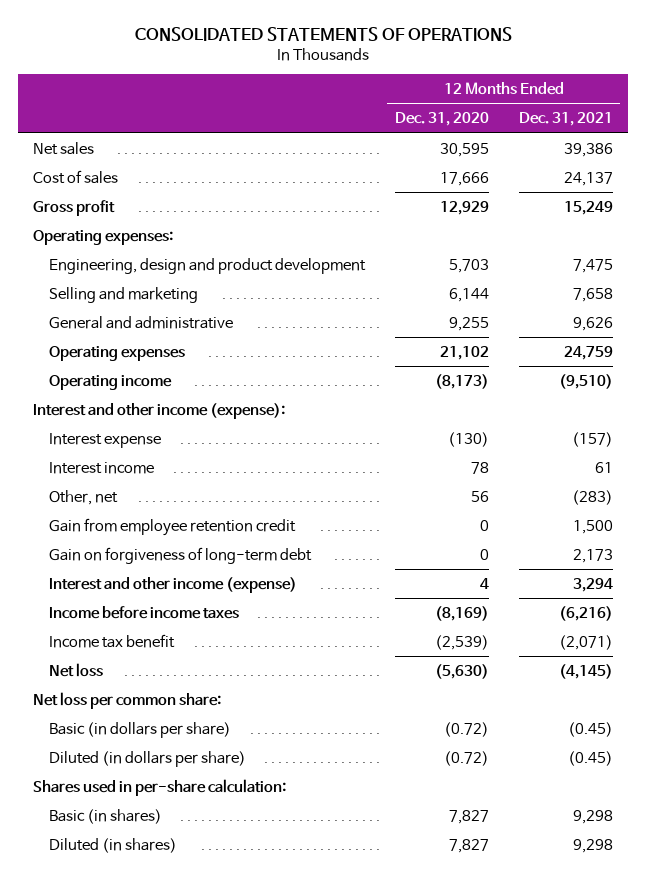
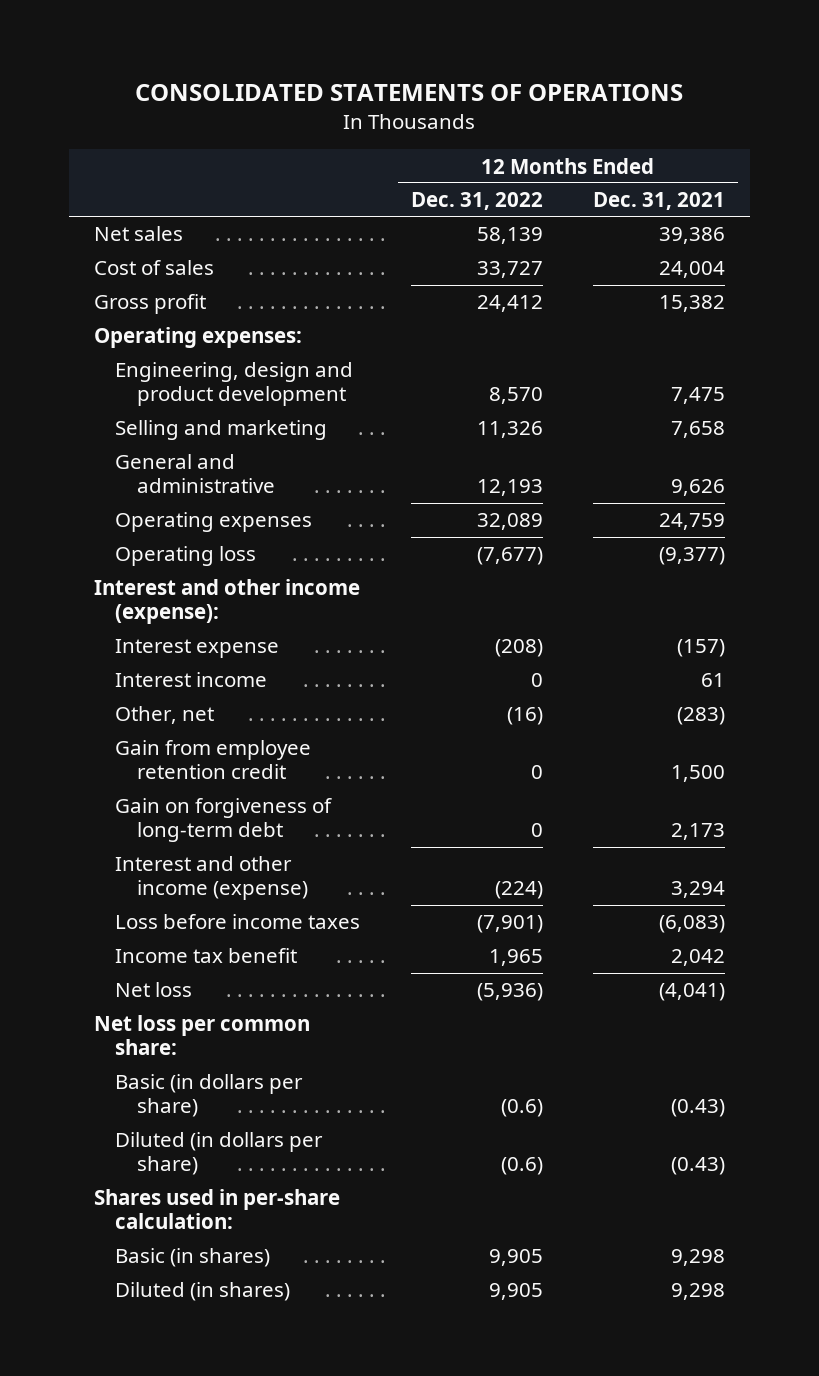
- | 12 Months Ended Dec. 31, 2020 | 12 Months Ended Dec. 31, 2021
+ | 12 Months Ended Dec. 31, 2022 | 12 Months Ended Dec. 31, 2021
- Cost of sales | 17,666 | 24,137
- Gross profit | 12,929 | 15,249
+ Cost of sales | 33,727 | 24,004
+ Gross profit | 24,412 | 15,382
- Operating income | (8,173) | (9,510)
+ Operating loss | (7,677) | (9,377)
- Income before income taxes | (8,169) | (6,216)
- Income tax benefit | (2,539) | (2,071)
- Net loss | (5,630) | (4,145)
+ Loss before income taxes | (7,901) | (6,083)
+ Income tax benefit | 1,965 | 2,042
+ Net loss | (5,936) | (4,041)
- Basic (in dollars per share) | (0.72) | (0.45)
- Diluted (in dollars per share) | (0.72) | (0.45)
+ Basic (in dollars per share) | (0.6) | (0.43)
+ Diluted (in dollars per share) | (0.6) | (0.43)

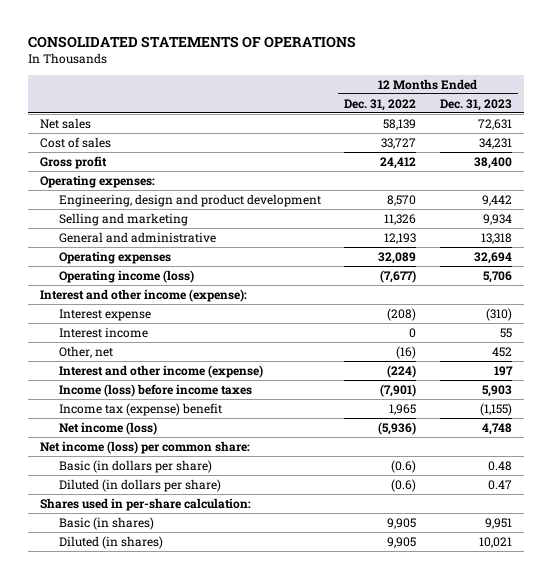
- | 12 Months Ended Dec. 31, 2022 | 12 Months Ended Dec. 31, 2021
+ | 12 Months Ended Dec. 31, 2022 | 12 Months Ended Dec. 31, 2023
- Operating loss | (7,677) | (9,377)
+ Operating income (loss) | (7,677) | 5,706
- Gain from employee retention credit | 0 | 1,500
- Gain on forgiveness of long-term debt | 0 | 2,173
- Loss before income taxes | (7,901) | (6,083)
- Income tax benefit | 1,965 | 2,042
- Net loss | (5,936) | (4,041)
- Net loss per common share:
+ Income (loss) before income taxes | (7,901) | 5,903
+ Income tax (expense) benefit | 1,965 | (1,155)
+ Net income (loss) | (5,936) | 4,748
+ Net income (loss) per common share:

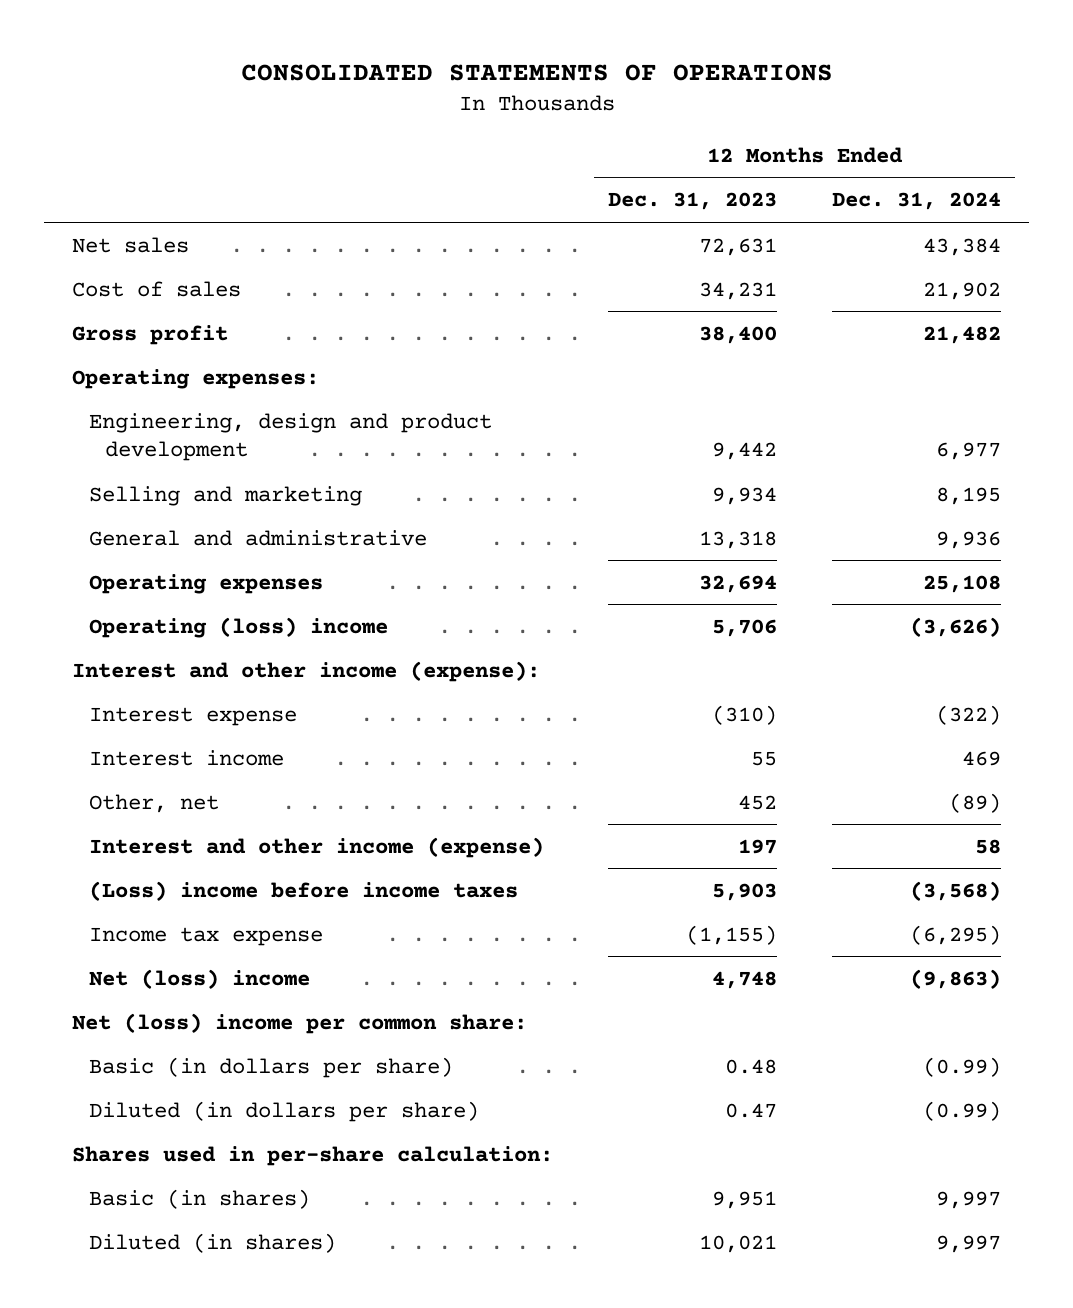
- | 12 Months Ended Dec. 31, 2022 | 12 Months Ended Dec. 31, 2023
+ | 12 Months Ended Dec. 31, 2023 | 12 Months Ended Dec. 31, 2024
- Operating income (loss) | (7,677) | 5,706
+ Operating (loss) income | 5,706 | (3,626)
- Income (loss) before income taxes | (7,901) | 5,903
- Income tax (expense) benefit | 1,965 | (1,155)
- Net income (loss) | (5,936) | 4,748
- Net income (loss) per common share:
+ (Loss) income before income taxes | 5,903 | (3,568)
+ Income tax expense | (1,155) | (6,295)
+ Net (loss) income | 4,748 | (9,863)
+ Net (loss) income per common share:

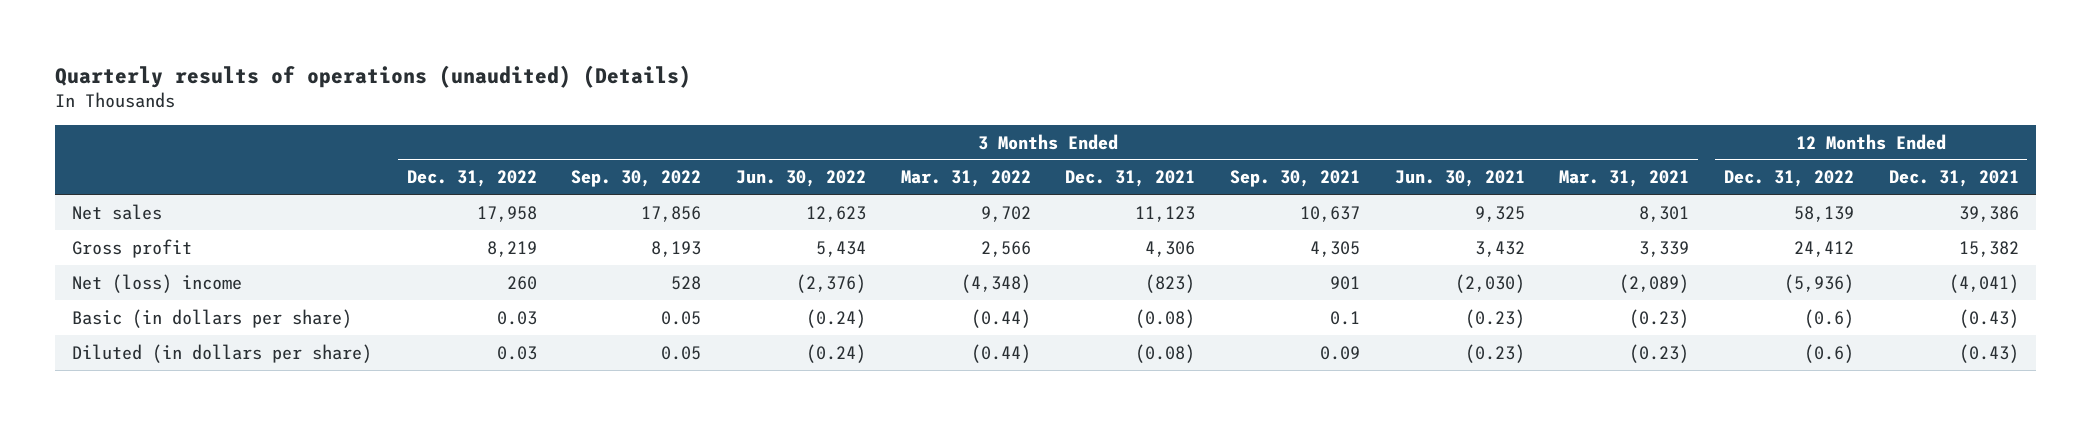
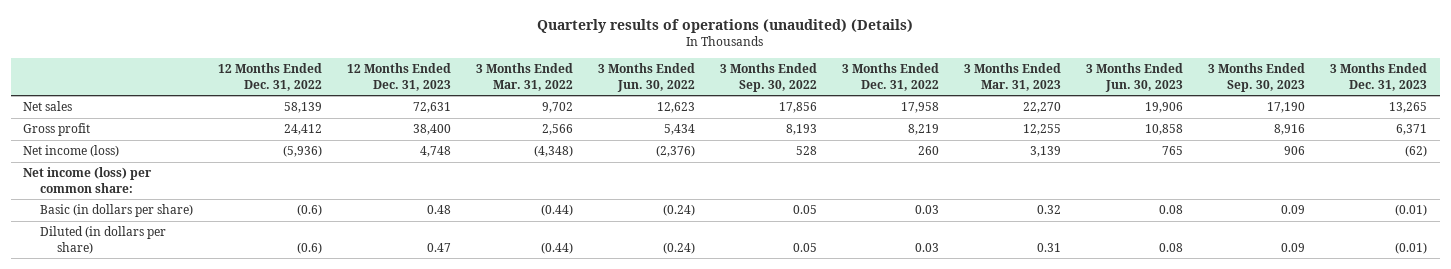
- | 3 Months Ended Dec. 31, 2022 | 3 Months Ended Sep. 30, 2022 | 3 Months Ended Jun. 30, 2022 | 3 Months Ended Mar. 31, 2022 | 3 Months Ended Dec. 31, 2021 | 3 Months Ended Sep. 30, 2021 | 3 Months Ended Jun. 30, 2021 | 3 Months Ended Mar. 31, 2021 | 12 Months Ended Dec. 31, 2022 | 12 Months Ended Dec. 31, 2021
+ | 12 Months Ended Dec. 31, 2022 | 12 Months Ended Dec. 31, 2023 | 3 Months Ended Mar. 31, 2022 | 3 Months Ended Jun. 30, 2022 | 3 Months Ended Sep. 30, 2022 | 3 Months Ended Dec. 31, 2022 | 3 Months Ended Mar. 31, 2023 | 3 Months Ended Jun. 30, 2023 | 3 Months Ended Sep. 30, 2023 | 3 Months Ended Dec. 31, 2023
- Net (loss) income | 260 | 528 | (2,376) | (4,348) | (823) | 901 | (2,030) | (2,089) | (5,936) | (4,041)
+ Net income (loss) | (5,936) | 4,748 | (4,348) | (2,376) | 528 | 260 | 3,139 | 765 | 906 | (62)
+ Net income (loss) per common share:

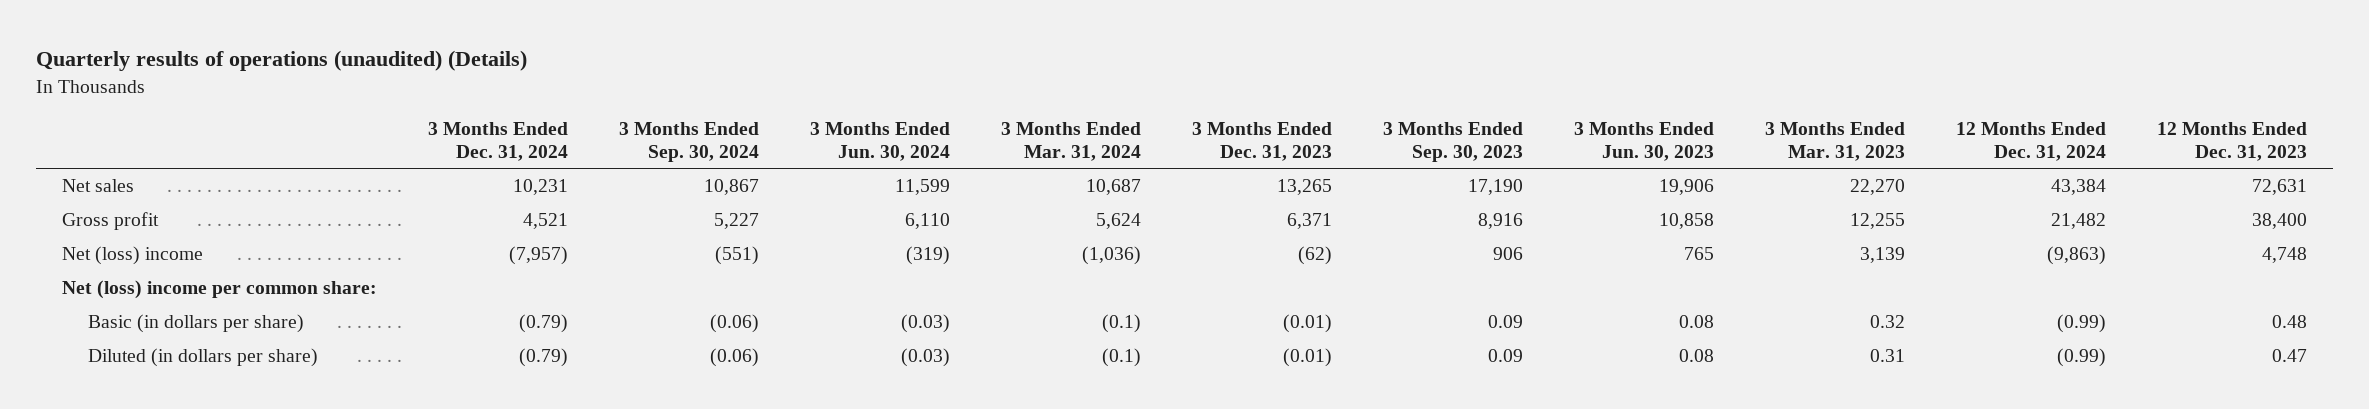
- | 12 Months Ended Dec. 31, 2022 | 12 Months Ended Dec. 31, 2023 | 3 Months Ended Mar. 31, 2022 | 3 Months Ended Jun. 30, 2022 | 3 Months Ended Sep. 30, 2022 | 3 Months Ended Dec. 31, 2022 | 3 Months Ended Mar. 31, 2023 | 3 Months Ended Jun. 30, 2023 | 3 Months Ended Sep. 30, 2023 | 3 Months Ended Dec. 31, 2023
+ | 3 Months Ended Dec. 31, 2024 | 3 Months Ended Sep. 30, 2024 | 3 Months Ended Jun. 30, 2024 | 3 Months Ended Mar. 31, 2024 | 3 Months Ended Dec. 31, 2023 | 3 Months Ended Sep. 30, 2023 | 3 Months Ended Jun. 30, 2023 | 3 Months Ended Mar. 31, 2023 | 12 Months Ended Dec. 31, 2024 | 12 Months Ended Dec. 31, 2023
- Net income (loss) | (5,936) | 4,748 | (4,348) | (2,376) | 528 | 260 | 3,139 | 765 | 906 | (62)
- Net income (loss) per common share:
+ Net (loss) income | (7,957) | (551) | (319) | (1,036) | (62) | 906 | 765 | 3,139 | (9,863) | 4,748
+ Net (loss) income per common share:

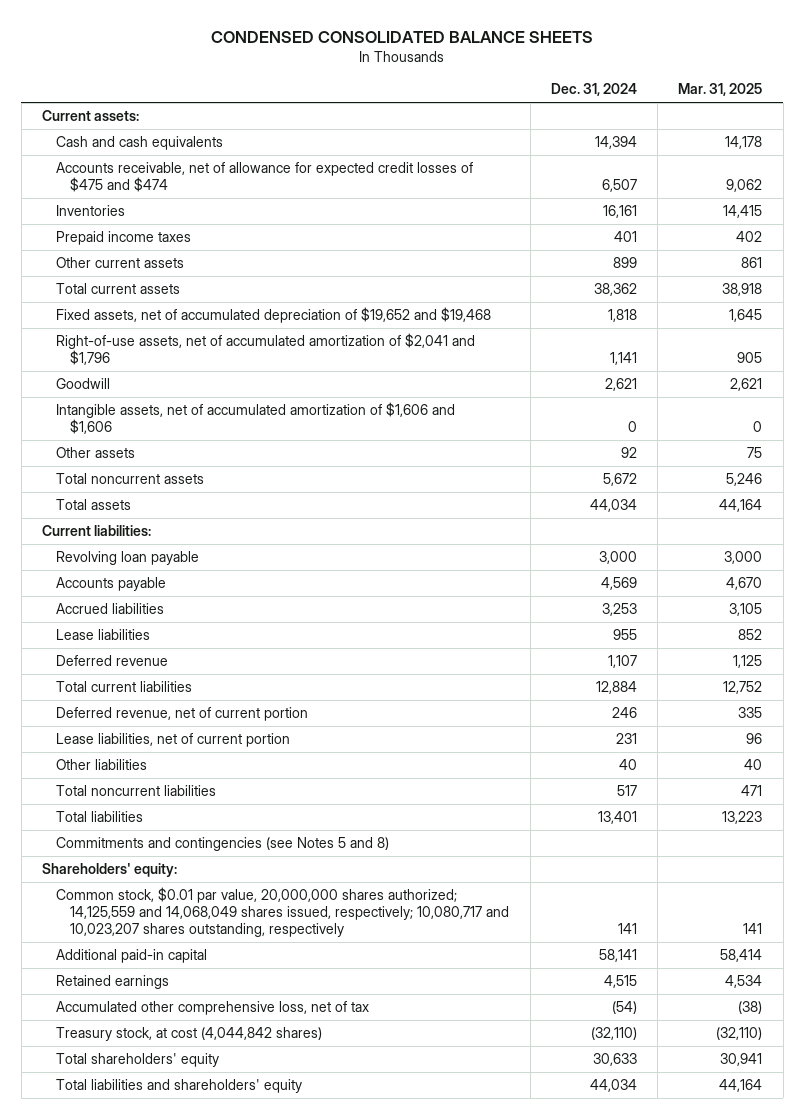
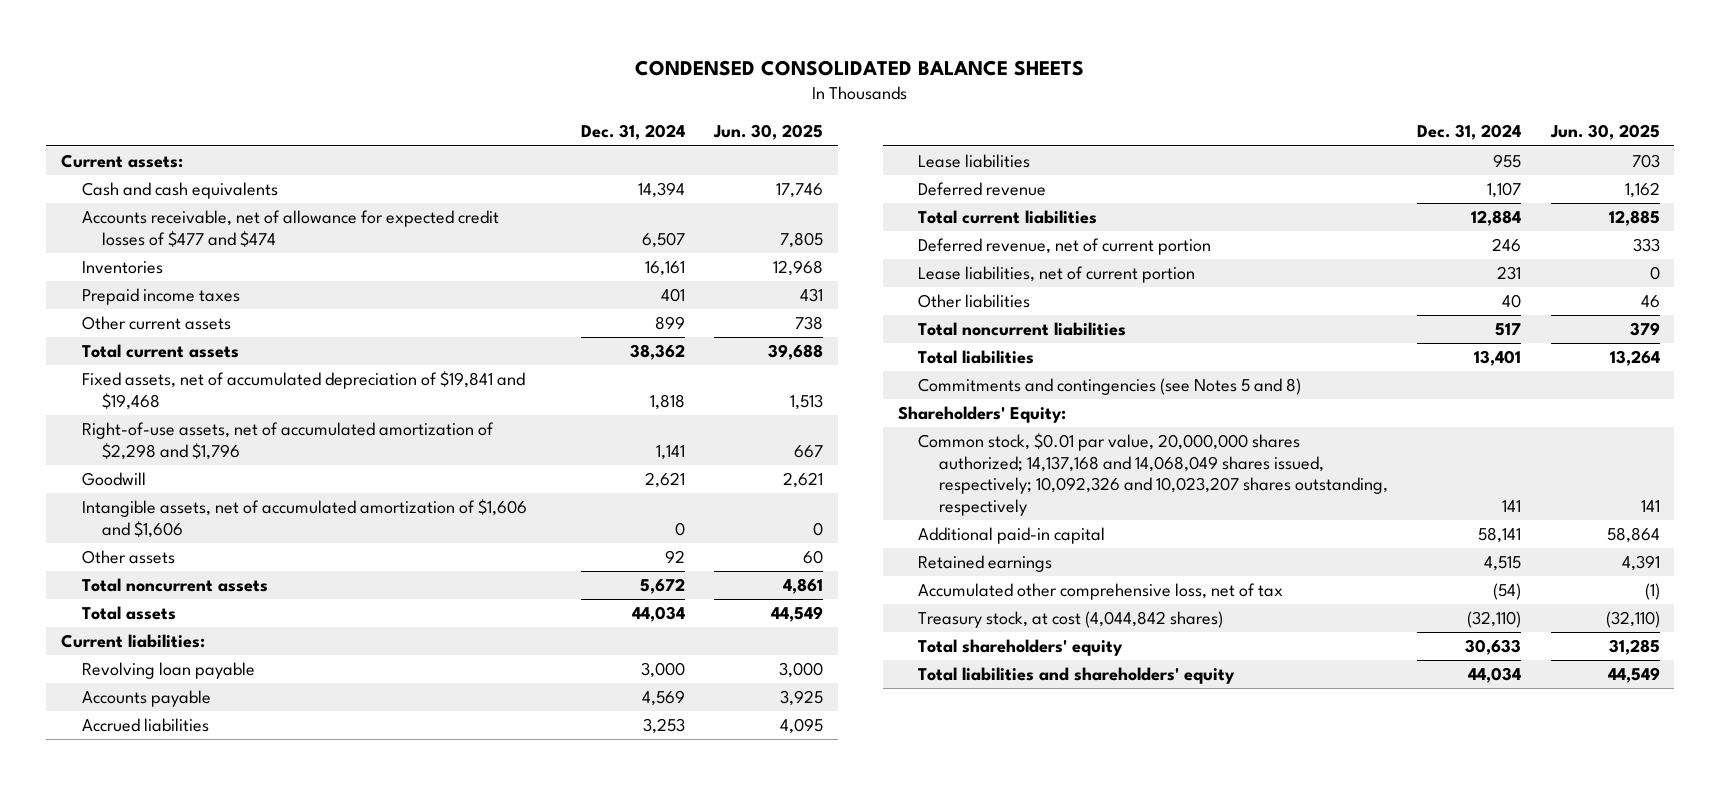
- | Dec. 31, 2024 | Mar. 31, 2025
+ | Dec. 31, 2024 | Jun. 30, 2025
- Accounts receivable, net of allowance for expected credit losses of $475 and $474 | 6,507 | 9,062
+ Accounts receivable, net of allowance for expected credit losses of $477 and $474 | 6,507 | 7,805
- Fixed assets, net of accumulated depreciation of $19,652 and $19,468 | 1,818 | 1,645
- Right-of-use assets, net of accumulated amortization of $2,041 and $1,796 | 1,141 | 905
+ Fixed assets, net of accumulated depreciation of $19,841 and $19,468 | 1,818 | 1,513
+ Right-of-use assets, net of accumulated amortization of $2,298 and $1,796 | 1,141 | 667
- Shareholders' equity:
- Common stock, $0.01 par value, 20,000,000 shares authorized; 14,125,559 and 14,068,049 shares issued, respectively; 10,080,717 and 10,023,207 shares outstanding, respectively | 141 | 141
+ Shareholders' Equity:
+ Common stock, $0.01 par value, 20,000,000 shares authorized; 14,137,168 and 14,068,049 shares issued, respectively; 10,092,326 and 10,023,207 shares outstanding, respectively | 141 | 141

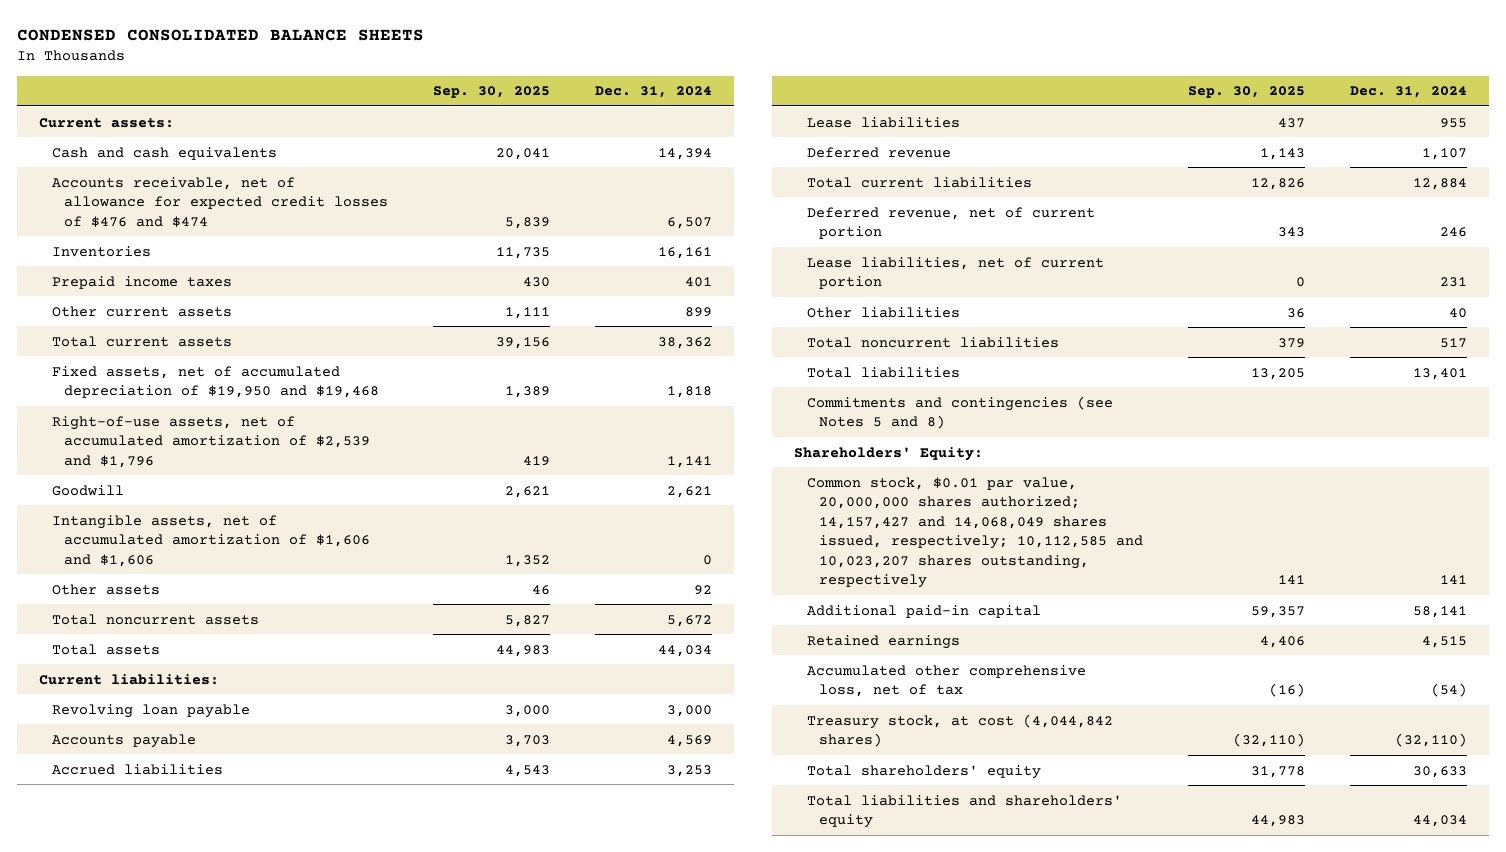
- | Dec. 31, 2024 | Jun. 30, 2025
+ | Sep. 30, 2025 | Dec. 31, 2024
- Accounts receivable, net of allowance for expected credit losses of $477 and $474 | 6,507 | 7,805
+ Accounts receivable, net of allowance for expected credit losses of $476 and $474 | 5,839 | 6,507
- Fixed assets, net of accumulated depreciation of $19,841 and $19,468 | 1,818 | 1,513
- Right-of-use assets, net of accumulated amortization of $2,298 and $1,796 | 1,141 | 667
+ Fixed assets, net of accumulated depreciation of $19,950 and $19,468 | 1,389 | 1,818
+ Right-of-use assets, net of accumulated amortization of $2,539 and $1,796 | 419 | 1,141
- Common stock, $0.01 par value, 20,000,000 shares authorized; 14,137,168 and 14,068,049 shares issued, respectively; 10,092,326 and 10,023,207 shares outstanding, respectively | 141 | 141
+ Common stock, $0.01 par value, 20,000,000 shares authorized; 14,157,427 and 14,068,049 shares issued, respectively; 10,112,585 and 10,023,207 shares outstanding, respectively | 141 | 141

